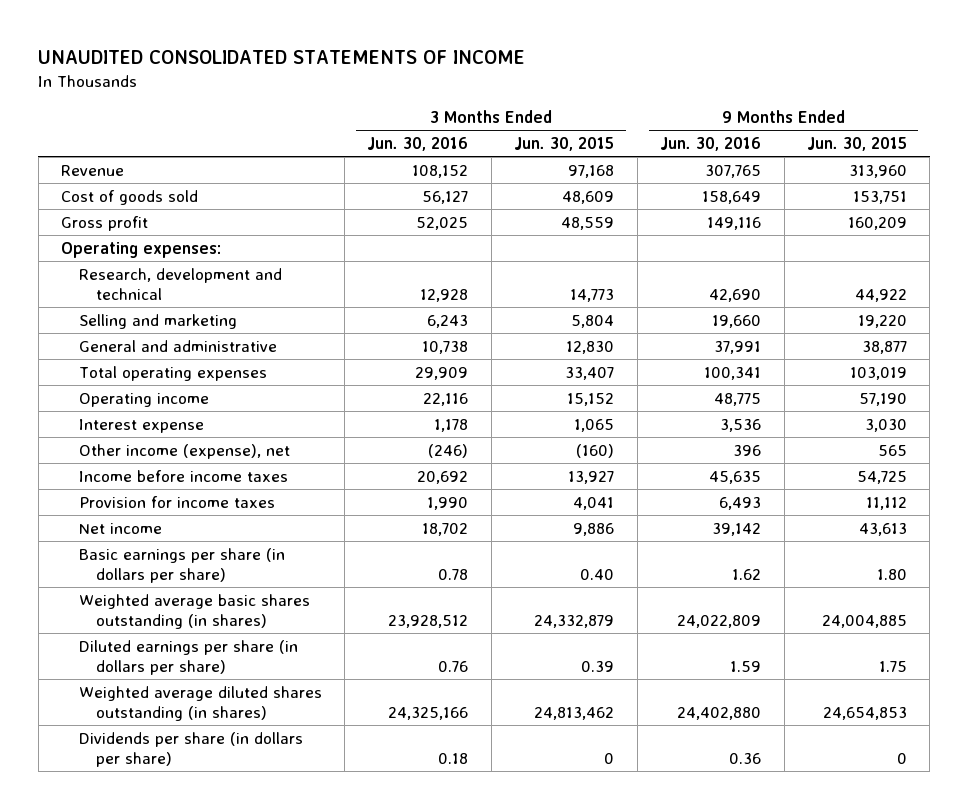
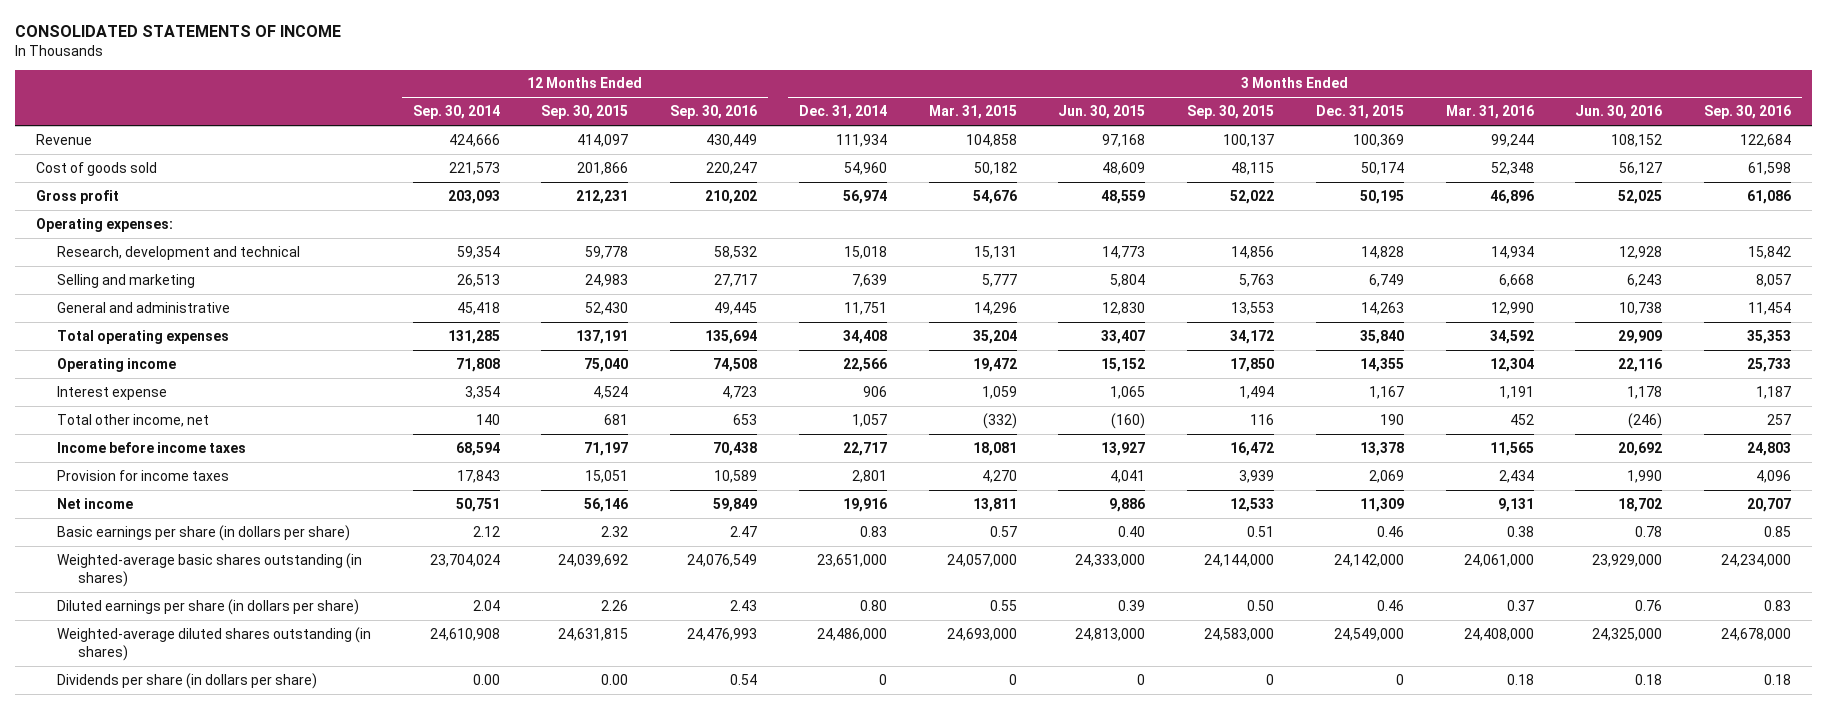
- UNAUDITED CONSOLIDATED STATEMENTS OF INCOME
+ CONSOLIDATED STATEMENTS OF INCOME
- | 3 Months Ended Jun. 30, 2016 | 3 Months Ended Jun. 30, 2015 | 9 Months Ended Jun. 30, 2016 | 9 Months Ended Jun. 30, 2015
+ | 12 Months Ended Sep. 30, 2014 | 12 Months Ended Sep. 30, 2015 | 12 Months Ended Sep. 30, 2016 | 3 Months Ended Dec. 31, 2014 | 3 Months Ended Mar. 31, 2015 | 3 Months Ended Jun. 30, 2015 | 3 Months Ended Sep. 30, 2015 | 3 Months Ended Dec. 31, 2015 | 3 Months Ended Mar. 31, 2016 | 3 Months Ended Jun. 30, 2016 | 3 Months Ended Sep. 30, 2016
- Other income (expense), net | (246) | (160) | 396 | 565
+ Total other income, net | 140 | 681 | 653 | 1,057 | (332) | (160) | 116 | 190 | 452 | (246) | 257
- Weighted average basic shares outstanding (in shares) | 23,928,512 | 24,332,879 | 24,022,809 | 24,004,885
+ Weighted-average basic shares outstanding (in shares) | 23,704,024 | 24,039,692 | 24,076,549 | 23,651,000 | 24,057,000 | 24,333,000 | 24,144,000 | 24,142,000 | 24,061,000 | 23,929,000 | 24,234,000
- Weighted average diluted shares outstanding (in shares) | 24,325,166 | 24,813,462 | 24,402,880 | 24,654,853
+ Weighted-average diluted shares outstanding (in shares) | 24,610,908 | 24,631,815 | 24,476,993 | 24,486,000 | 24,693,000 | 24,813,000 | 24,583,000 | 24,549,000 | 24,408,000 | 24,325,000 | 24,678,000

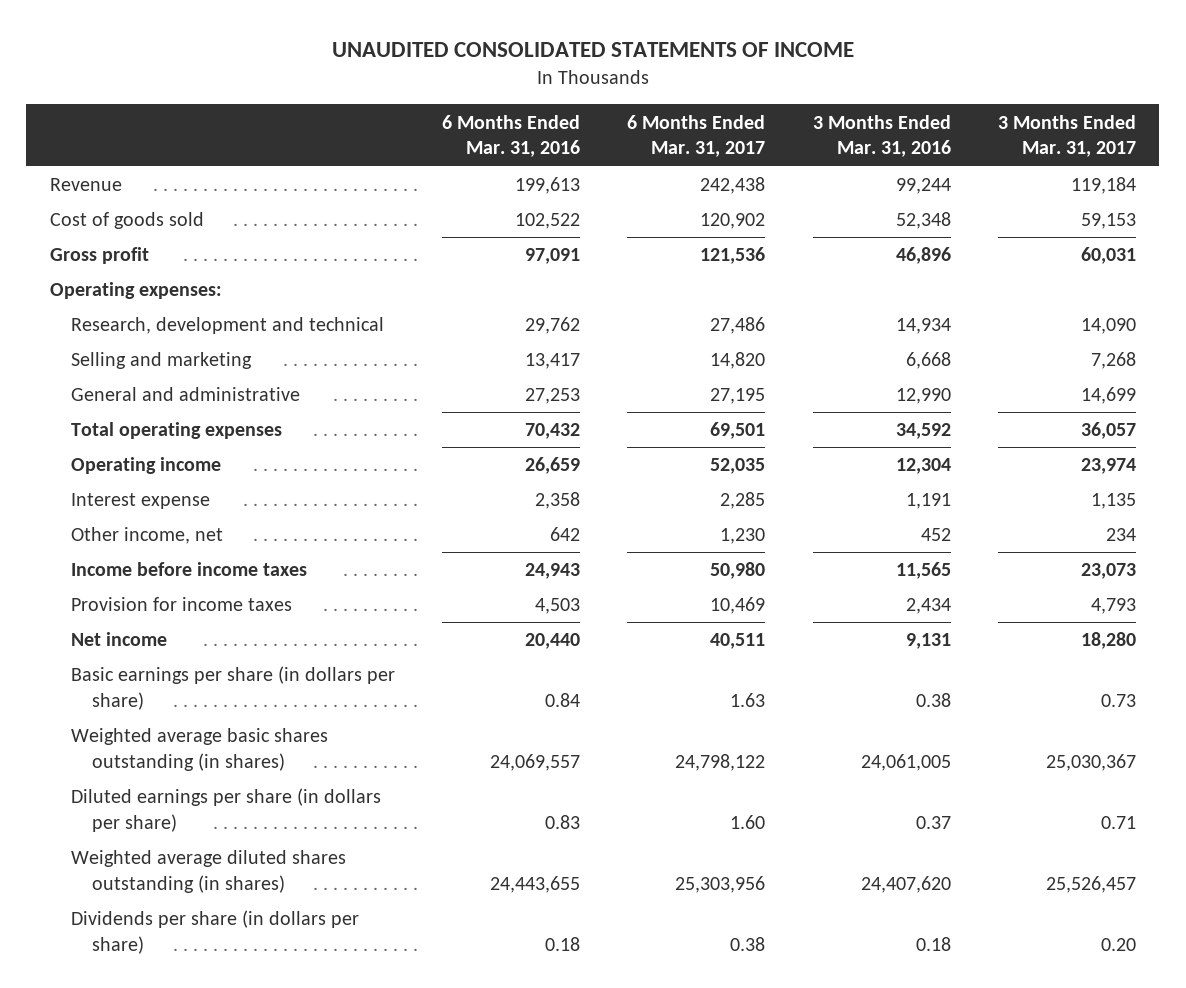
- CONSOLIDATED STATEMENTS OF INCOME
+ UNAUDITED CONSOLIDATED STATEMENTS OF INCOME
- | 12 Months Ended Sep. 30, 2014 | 12 Months Ended Sep. 30, 2015 | 12 Months Ended Sep. 30, 2016 | 3 Months Ended Dec. 31, 2014 | 3 Months Ended Mar. 31, 2015 | 3 Months Ended Jun. 30, 2015 | 3 Months Ended Sep. 30, 2015 | 3 Months Ended Dec. 31, 2015 | 3 Months Ended Mar. 31, 2016 | 3 Months Ended Jun. 30, 2016 | 3 Months Ended Sep. 30, 2016
+ | 6 Months Ended Mar. 31, 2016 | 6 Months Ended Mar. 31, 2017 | 3 Months Ended Mar. 31, 2016 | 3 Months Ended Mar. 31, 2017
- Total other income, net | 140 | 681 | 653 | 1,057 | (332) | (160) | 116 | 190 | 452 | (246) | 257
+ Other income, net | 642 | 1,230 | 452 | 234
- Weighted-average basic shares outstanding (in shares) | 23,704,024 | 24,039,692 | 24,076,549 | 23,651,000 | 24,057,000 | 24,333,000 | 24,144,000 | 24,142,000 | 24,061,000 | 23,929,000 | 24,234,000
+ Weighted average basic shares outstanding (in shares) | 24,069,557 | 24,798,122 | 24,061,005 | 25,030,367
- Weighted-average diluted shares outstanding (in shares) | 24,610,908 | 24,631,815 | 24,476,993 | 24,486,000 | 24,693,000 | 24,813,000 | 24,583,000 | 24,549,000 | 24,408,000 | 24,325,000 | 24,678,000
+ Weighted average diluted shares outstanding (in shares) | 24,443,655 | 25,303,956 | 24,407,620 | 25,526,457

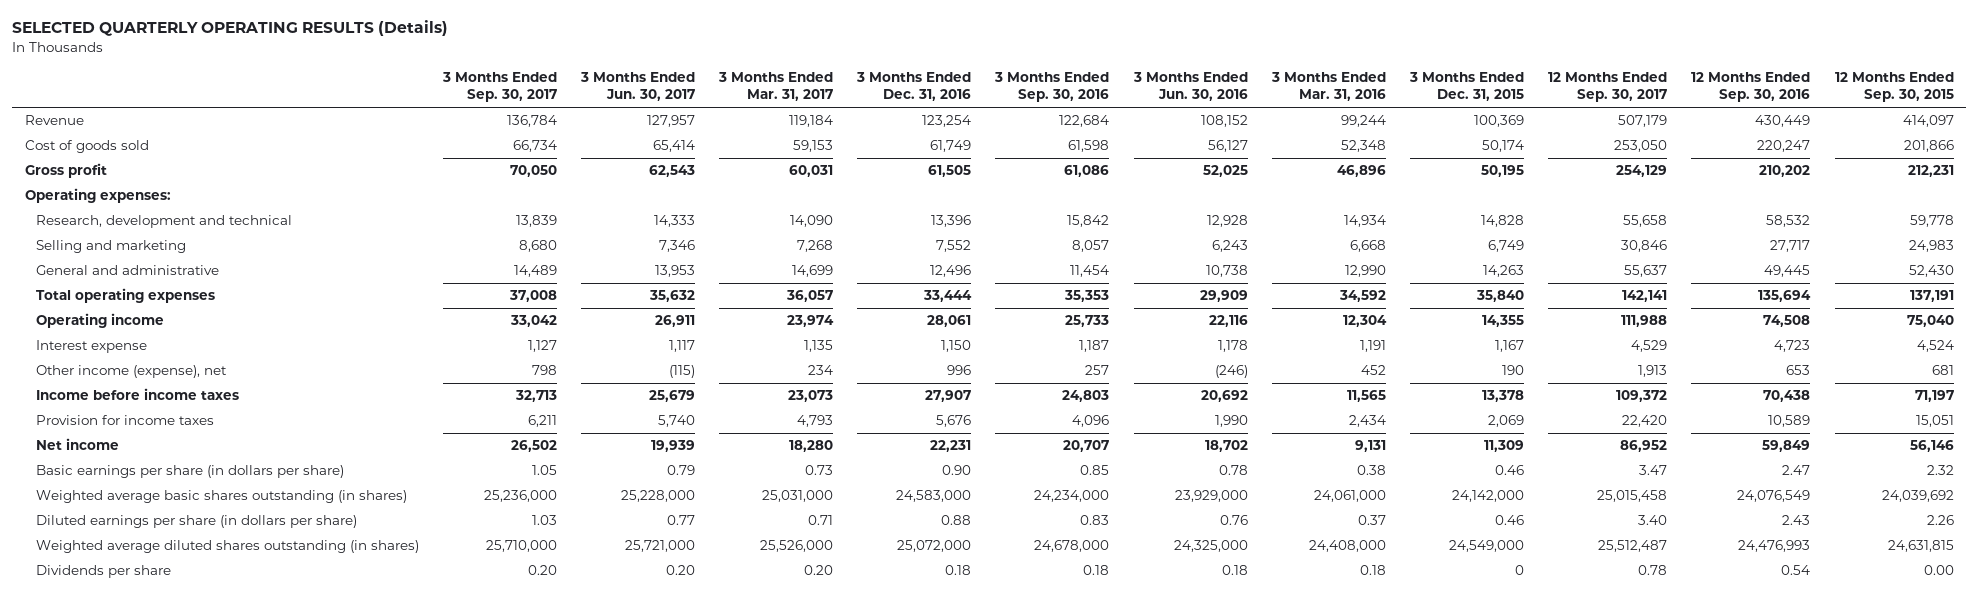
- UNAUDITED CONSOLIDATED STATEMENTS OF INCOME
+ SELECTED QUARTERLY OPERATING RESULTS (Details)
- | 6 Months Ended Mar. 31, 2016 | 6 Months Ended Mar. 31, 2017 | 3 Months Ended Mar. 31, 2016 | 3 Months Ended Mar. 31, 2017
+ | 3 Months Ended Sep. 30, 2017 | 3 Months Ended Jun. 30, 2017 | 3 Months Ended Mar. 31, 2017 | 3 Months Ended Dec. 31, 2016 | 3 Months Ended Sep. 30, 2016 | 3 Months Ended Jun. 30, 2016 | 3 Months Ended Mar. 31, 2016 | 3 Months Ended Dec. 31, 2015 | 12 Months Ended Sep. 30, 2017 | 12 Months Ended Sep. 30, 2016 | 12 Months Ended Sep. 30, 2015
- Other income, net | 642 | 1,230 | 452 | 234
+ Other income (expense), net | 798 | (115) | 234 | 996 | 257 | (246) | 452 | 190 | 1,913 | 653 | 681
- Weighted average basic shares outstanding (in shares) | 24,069,557 | 24,798,122 | 24,061,005 | 25,030,367
+ Weighted average basic shares outstanding (in shares) | 25,236,000 | 25,228,000 | 25,031,000 | 24,583,000 | 24,234,000 | 23,929,000 | 24,061,000 | 24,142,000 | 25,015,458 | 24,076,549 | 24,039,692
- Weighted average diluted shares outstanding (in shares) | 24,443,655 | 25,303,956 | 24,407,620 | 25,526,457
- Dividends per share (in dollars per share) | 0.18 | 0.38 | 0.18 | 0.20
+ Weighted average diluted shares outstanding (in shares) | 25,710,000 | 25,721,000 | 25,526,000 | 25,072,000 | 24,678,000 | 24,325,000 | 24,408,000 | 24,549,000 | 25,512,487 | 24,476,993 | 24,631,815
+ Dividends per share | 0.20 | 0.20 | 0.20 | 0.18 | 0.18 | 0.18 | 0.18 | 0 | 0.78 | 0.54 | 0.00

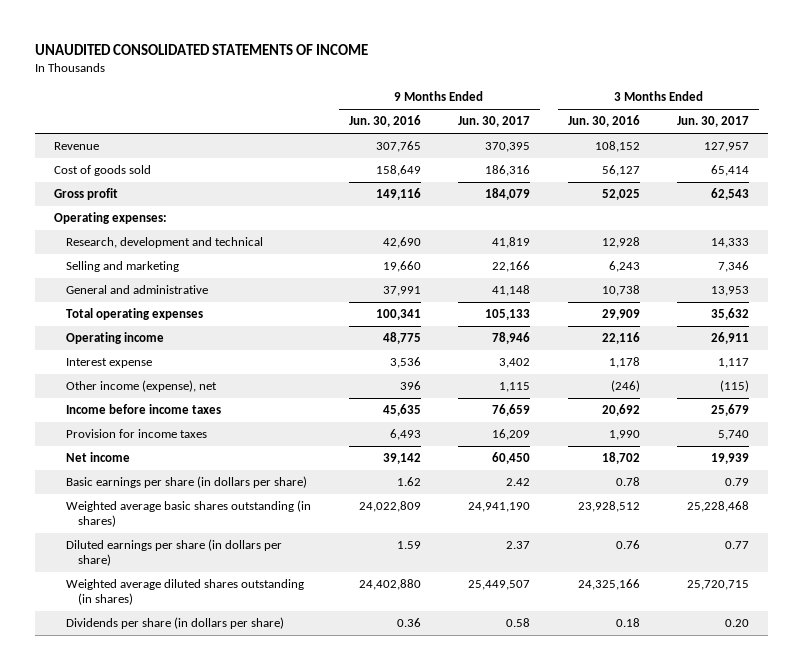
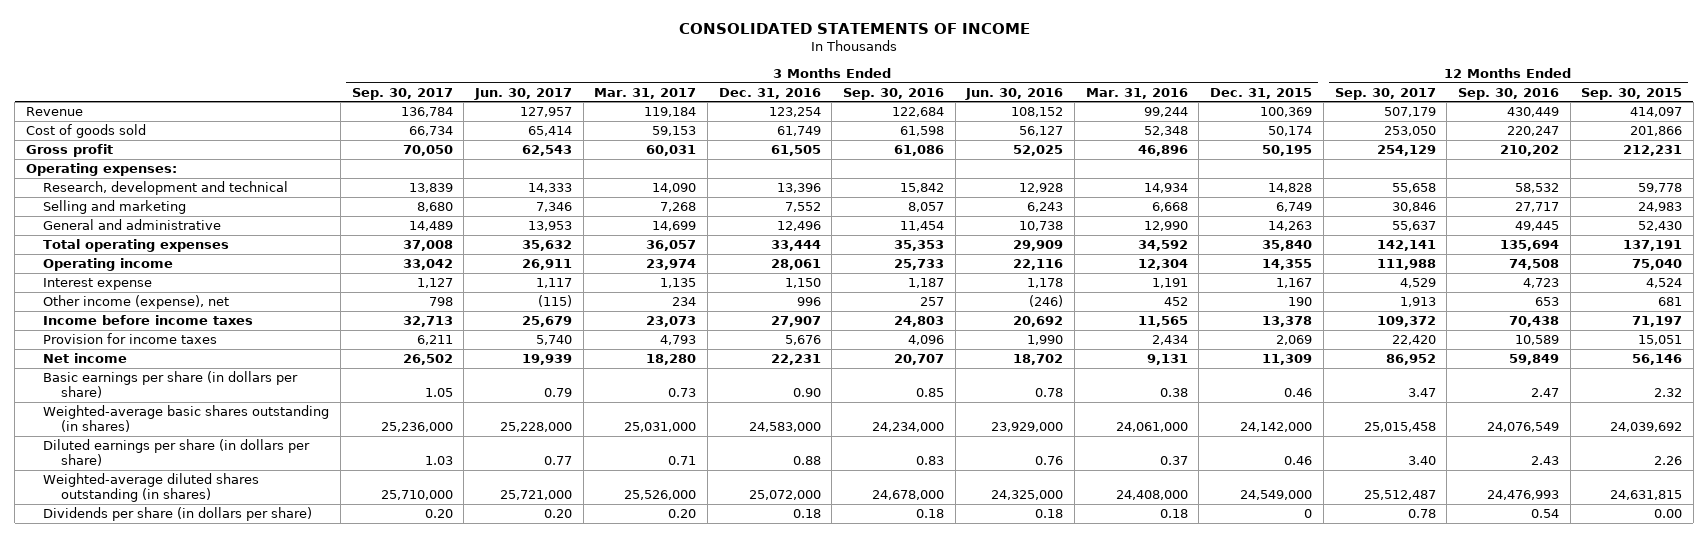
- UNAUDITED CONSOLIDATED STATEMENTS OF INCOME
+ CONSOLIDATED STATEMENTS OF INCOME
- | 9 Months Ended Jun. 30, 2016 | 9 Months Ended Jun. 30, 2017 | 3 Months Ended Jun. 30, 2016 | 3 Months Ended Jun. 30, 2017
+ | 3 Months Ended Sep. 30, 2017 | 3 Months Ended Jun. 30, 2017 | 3 Months Ended Mar. 31, 2017 | 3 Months Ended Dec. 31, 2016 | 3 Months Ended Sep. 30, 2016 | 3 Months Ended Jun. 30, 2016 | 3 Months Ended Mar. 31, 2016 | 3 Months Ended Dec. 31, 2015 | 12 Months Ended Sep. 30, 2017 | 12 Months Ended Sep. 30, 2016 | 12 Months Ended Sep. 30, 2015
- Weighted average basic shares outstanding (in shares) | 24,022,809 | 24,941,190 | 23,928,512 | 25,228,468
+ Weighted-average basic shares outstanding (in shares) | 25,236,000 | 25,228,000 | 25,031,000 | 24,583,000 | 24,234,000 | 23,929,000 | 24,061,000 | 24,142,000 | 25,015,458 | 24,076,549 | 24,039,692
- Weighted average diluted shares outstanding (in shares) | 24,402,880 | 25,449,507 | 24,325,166 | 25,720,715
+ Weighted-average diluted shares outstanding (in shares) | 25,710,000 | 25,721,000 | 25,526,000 | 25,072,000 | 24,678,000 | 24,325,000 | 24,408,000 | 24,549,000 | 25,512,487 | 24,476,993 | 24,631,815

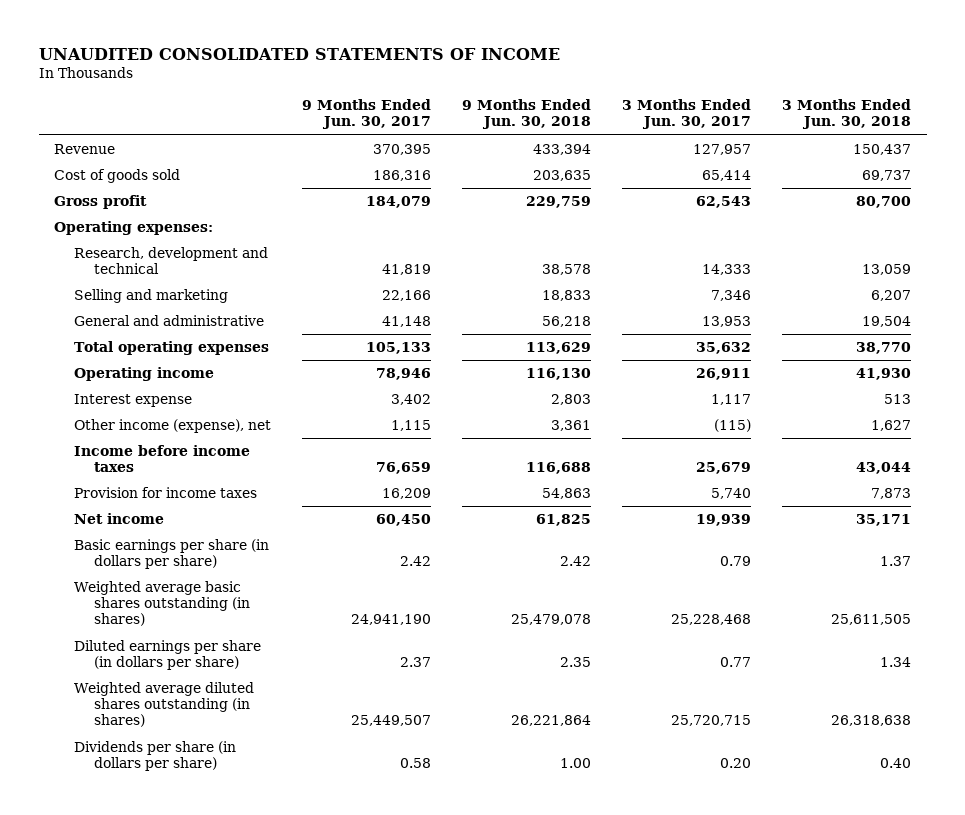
- CONSOLIDATED STATEMENTS OF INCOME
+ UNAUDITED CONSOLIDATED STATEMENTS OF INCOME
- | 3 Months Ended Sep. 30, 2017 | 3 Months Ended Jun. 30, 2017 | 3 Months Ended Mar. 31, 2017 | 3 Months Ended Dec. 31, 2016 | 3 Months Ended Sep. 30, 2016 | 3 Months Ended Jun. 30, 2016 | 3 Months Ended Mar. 31, 2016 | 3 Months Ended Dec. 31, 2015 | 12 Months Ended Sep. 30, 2017 | 12 Months Ended Sep. 30, 2016 | 12 Months Ended Sep. 30, 2015
+ | 9 Months Ended Jun. 30, 2017 | 9 Months Ended Jun. 30, 2018 | 3 Months Ended Jun. 30, 2017 | 3 Months Ended Jun. 30, 2018
- Weighted-average basic shares outstanding (in shares) | 25,236,000 | 25,228,000 | 25,031,000 | 24,583,000 | 24,234,000 | 23,929,000 | 24,061,000 | 24,142,000 | 25,015,458 | 24,076,549 | 24,039,692
+ Weighted average basic shares outstanding (in shares) | 24,941,190 | 25,479,078 | 25,228,468 | 25,611,505
- Weighted-average diluted shares outstanding (in shares) | 25,710,000 | 25,721,000 | 25,526,000 | 25,072,000 | 24,678,000 | 24,325,000 | 24,408,000 | 24,549,000 | 25,512,487 | 24,476,993 | 24,631,815
+ Weighted average diluted shares outstanding (in shares) | 25,449,507 | 26,221,864 | 25,720,715 | 26,318,638

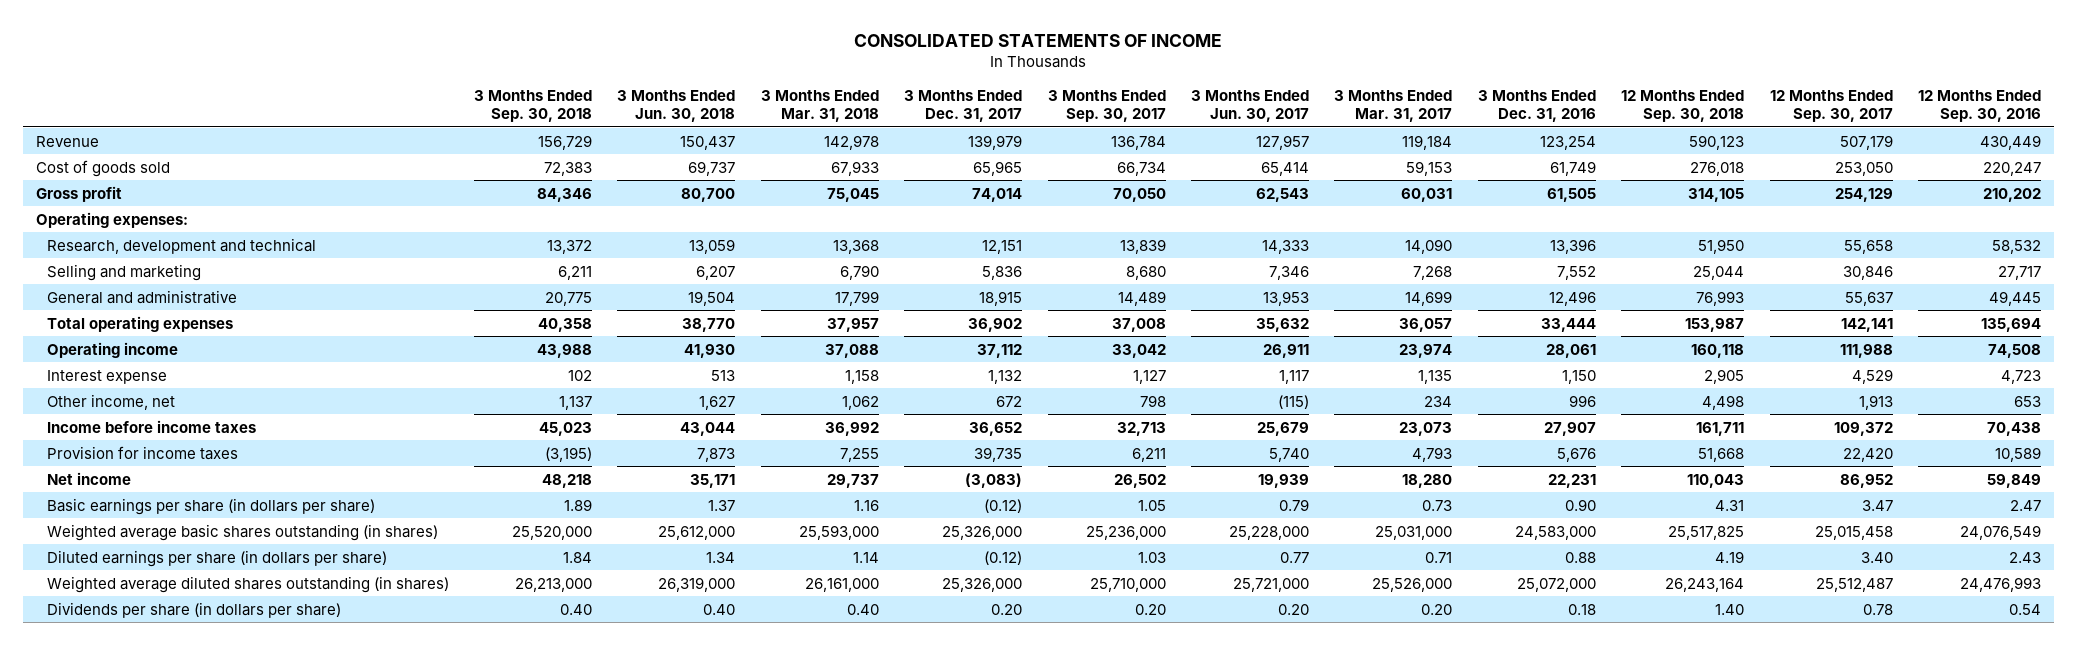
- UNAUDITED CONSOLIDATED STATEMENTS OF INCOME
+ CONSOLIDATED STATEMENTS OF INCOME
- | 9 Months Ended Jun. 30, 2017 | 9 Months Ended Jun. 30, 2018 | 3 Months Ended Jun. 30, 2017 | 3 Months Ended Jun. 30, 2018
+ | 3 Months Ended Sep. 30, 2018 | 3 Months Ended Jun. 30, 2018 | 3 Months Ended Mar. 31, 2018 | 3 Months Ended Dec. 31, 2017 | 3 Months Ended Sep. 30, 2017 | 3 Months Ended Jun. 30, 2017 | 3 Months Ended Mar. 31, 2017 | 3 Months Ended Dec. 31, 2016 | 12 Months Ended Sep. 30, 2018 | 12 Months Ended Sep. 30, 2017 | 12 Months Ended Sep. 30, 2016
- Other income (expense), net | 1,115 | 3,361 | (115) | 1,627
+ Other income, net | 1,137 | 1,627 | 1,062 | 672 | 798 | (115) | 234 | 996 | 4,498 | 1,913 | 653
- Weighted average basic shares outstanding (in shares) | 24,941,190 | 25,479,078 | 25,228,468 | 25,611,505
+ Weighted average basic shares outstanding (in shares) | 25,520,000 | 25,612,000 | 25,593,000 | 25,326,000 | 25,236,000 | 25,228,000 | 25,031,000 | 24,583,000 | 25,517,825 | 25,015,458 | 24,076,549
- Weighted average diluted shares outstanding (in shares) | 25,449,507 | 26,221,864 | 25,720,715 | 26,318,638
+ Weighted average diluted shares outstanding (in shares) | 26,213,000 | 26,319,000 | 26,161,000 | 25,326,000 | 25,710,000 | 25,721,000 | 25,526,000 | 25,072,000 | 26,243,164 | 25,512,487 | 24,476,993

